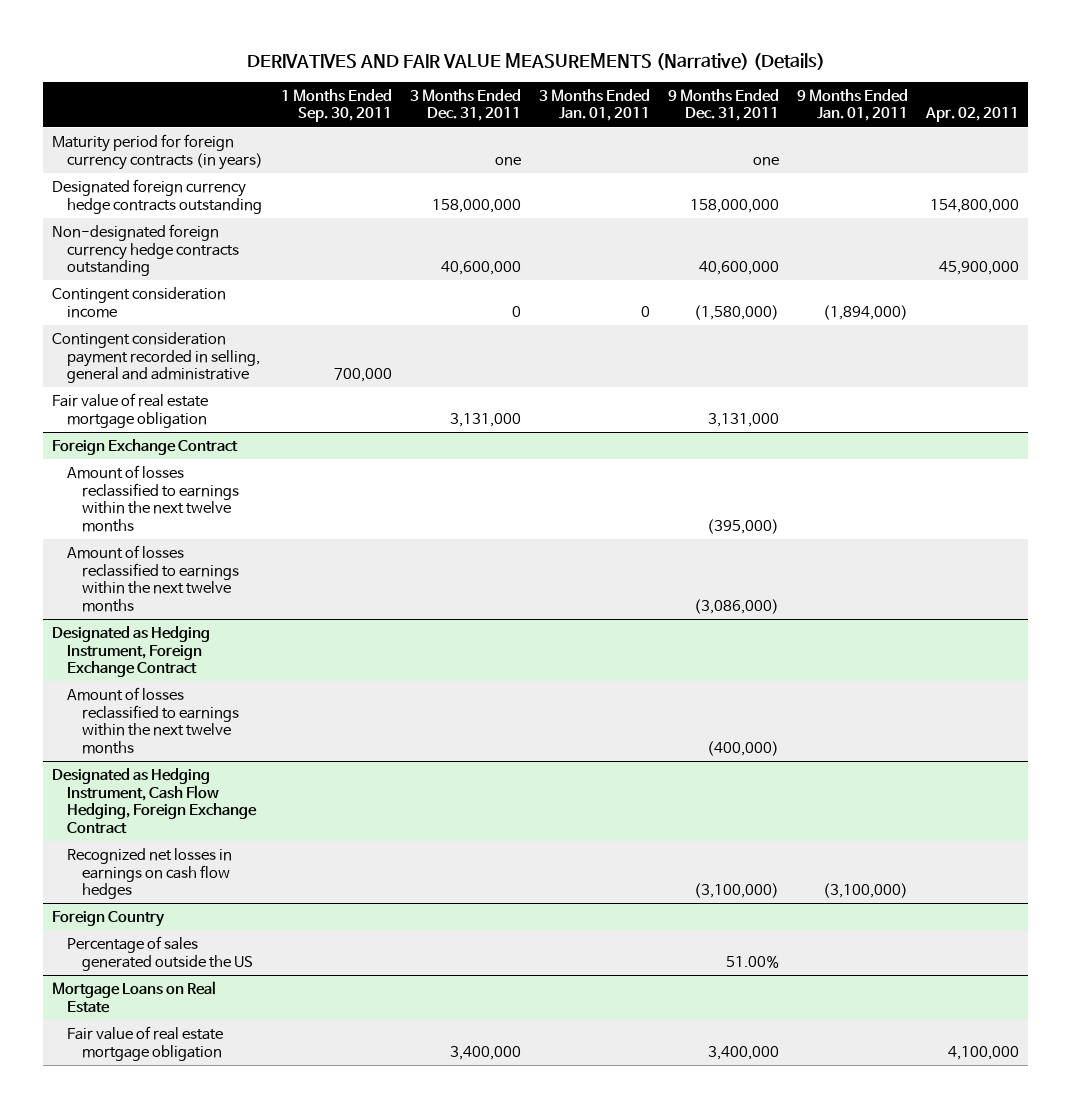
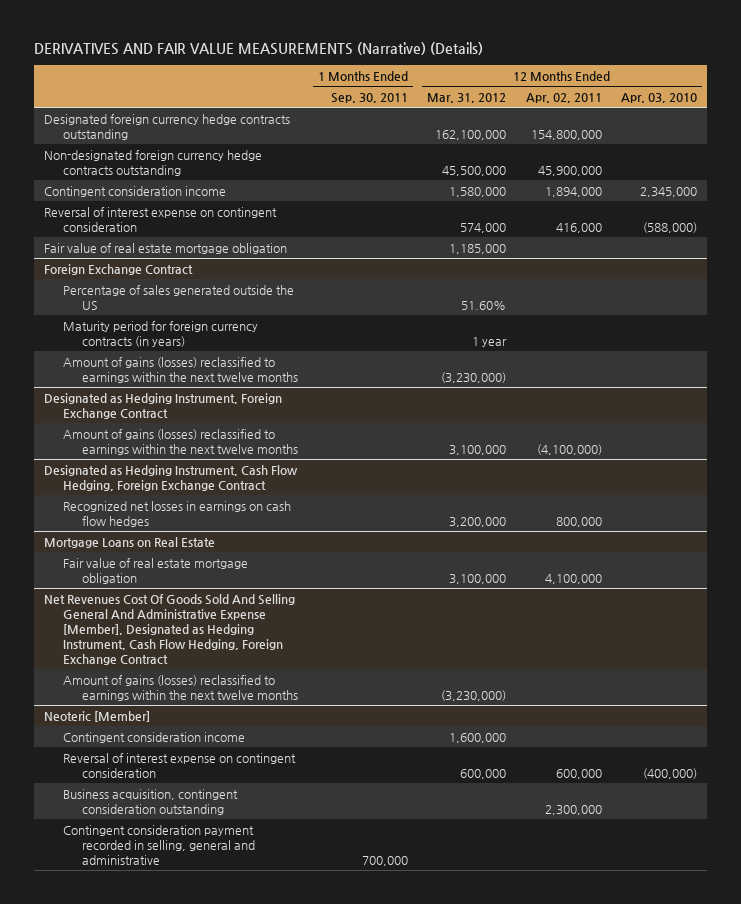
- | 1 Months Ended Sep. 30, 2011 | 3 Months Ended Dec. 31, 2011 | 3 Months Ended Jan. 01, 2011 | 9 Months Ended Dec. 31, 2011 | 9 Months Ended Jan. 01, 2011 | Apr. 02, 2011
+ | 1 Months Ended Sep. 30, 2011 | 12 Months Ended Mar. 31, 2012 | 12 Months Ended Apr. 02, 2011 | 12 Months Ended Apr. 03, 2010
- Maturity period for foreign currency contracts (in years) | | one | | one | |
- Contingent consideration payment recorded in selling, general and administrative | 700,000 | | | | |
+ Reversal of interest expense on contingent consideration | | 574,000 | 416,000 | (588,000)
@ Foreign Exchange Contract
- Amount of losses reclassified to earnings within the next twelve months | | | | (395,000) | |
- Amount of losses reclassified to earnings within the next twelve months | | | | (3,086,000) | |
+ Percentage of sales generated outside the US | | 51.60% | |
+ Maturity period for foreign currency contracts (in years) | | 1 year | |
+ Amount of gains (losses) reclassified to earnings within the next twelve months | | (3,230,000) | |
@ Designated as Hedging Instrument, Foreign Exchange Contract
- Amount of losses reclassified to earnings within the next twelve months | | | | (400,000) | |
+ Amount of gains (losses) reclassified to earnings within the next twelve months | | 3,100,000 | (4,100,000) |
- Foreign Country
- Percentage of sales generated outside the US | | | | 51.00% | |
+ Net Revenues Cost Of Goods Sold And Selling General And Administrative Expense [Member], Designated as Hedging Instrument, Cash Flow Hedging, Foreign Exchange Contract
+ Amount of gains (losses) reclassified to earnings within the next twelve months | | (3,230,000) | |
+ Neoteric [Member]
+ Contingent consideration income | | 1,600,000 | |
+ Reversal of interest expense on contingent consideration | | 600,000 | 600,000 | (400,000)
+ Business acquisition, contingent consideration outstanding | | | 2,300,000 |
+ Contingent consideration payment recorded in selling, general and administrative | 700,000 | | |

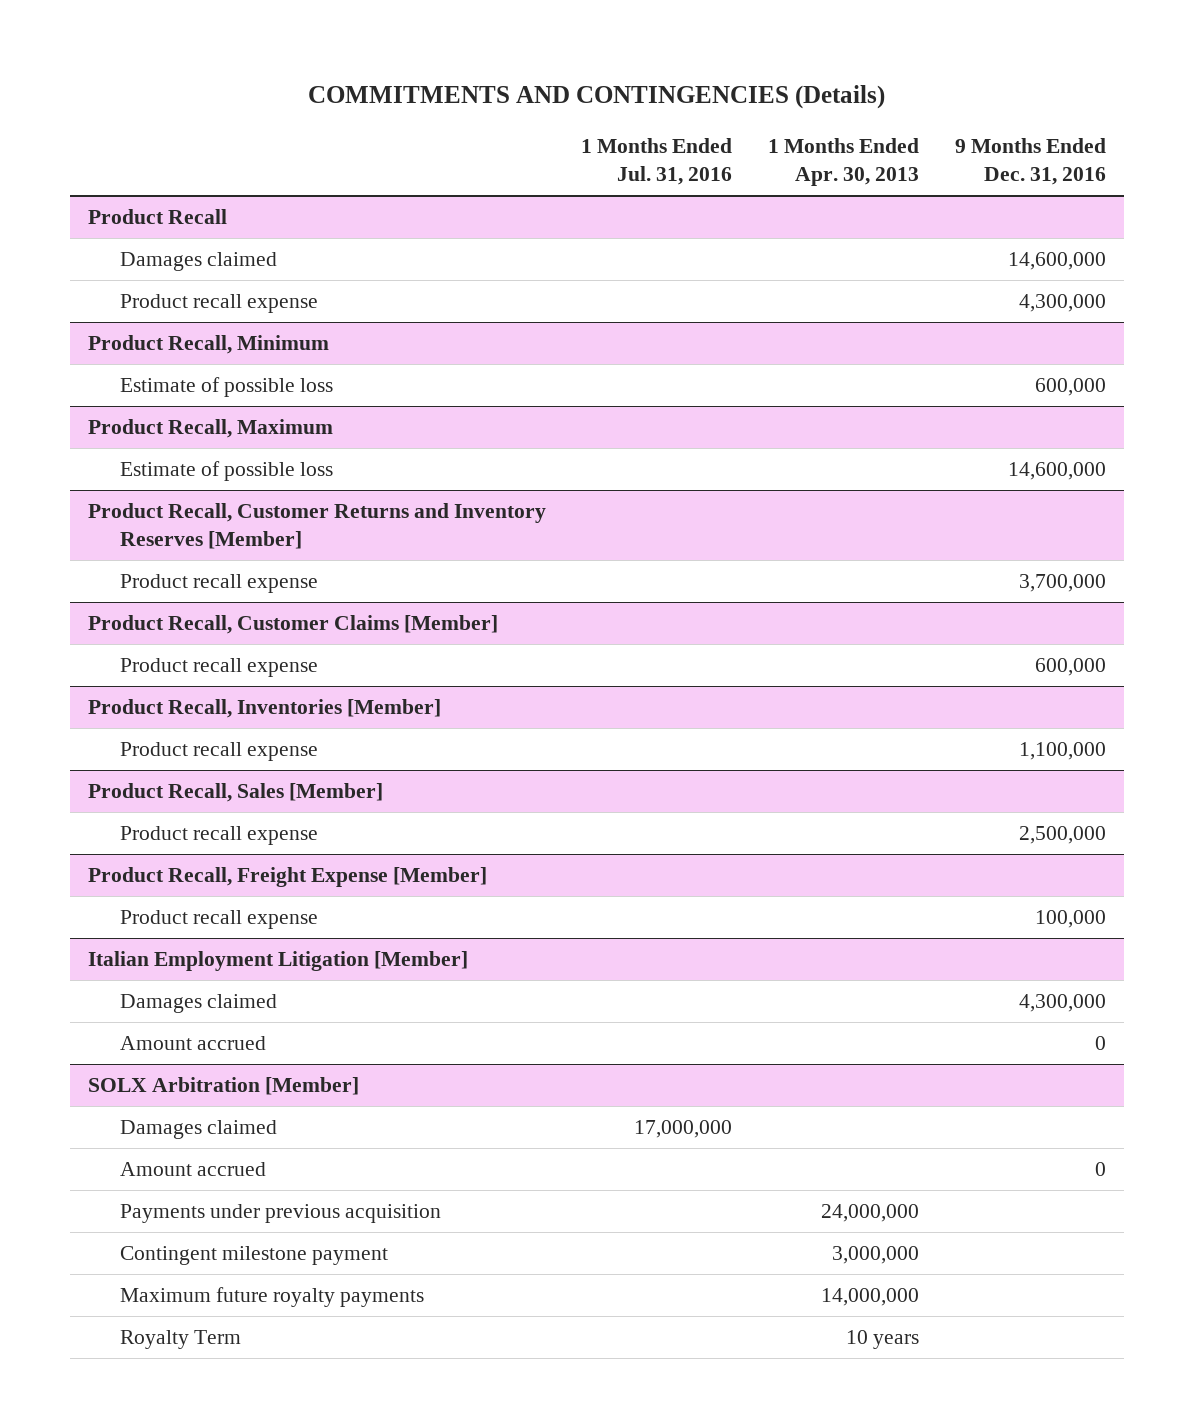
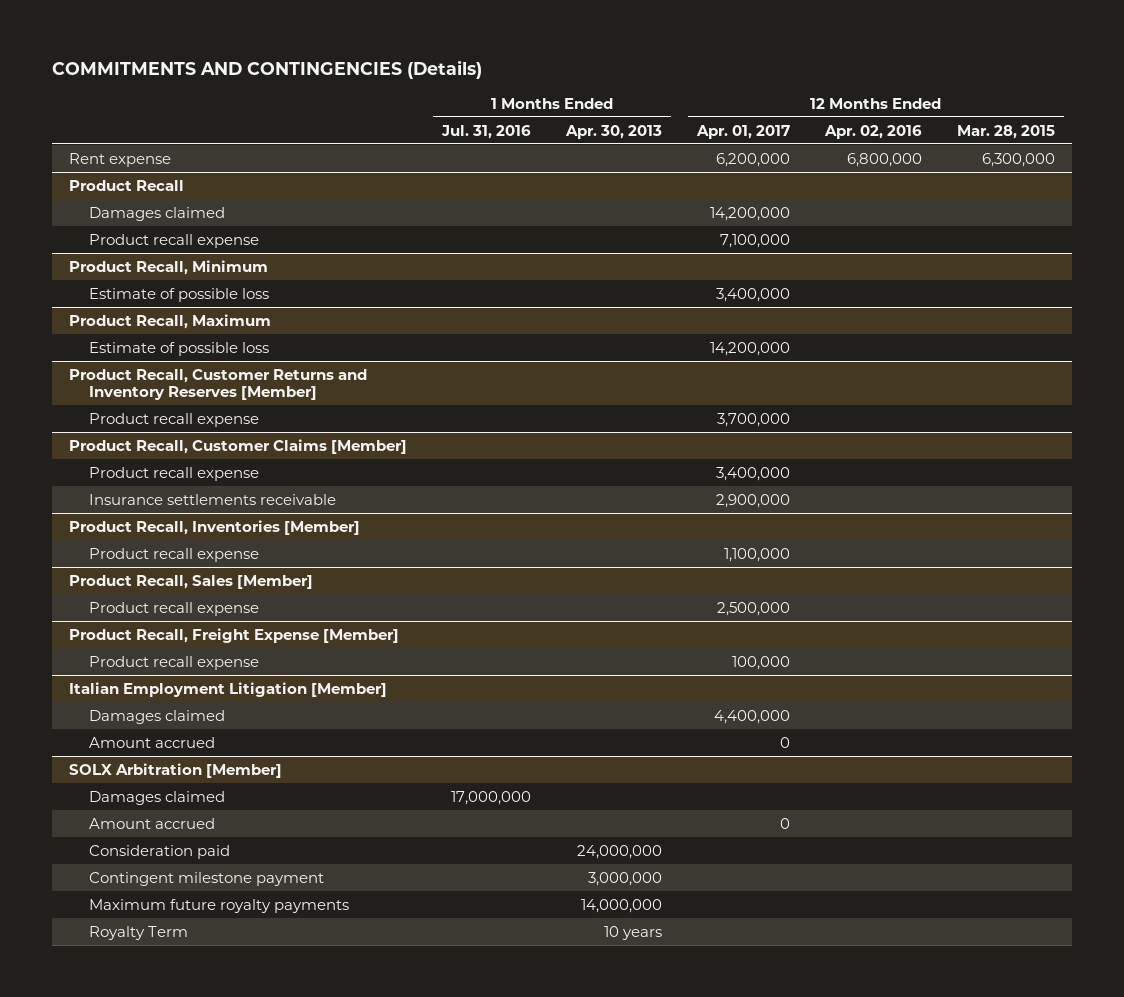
- | 1 Months Ended Jul. 31, 2016 | 1 Months Ended Apr. 30, 2013 | 9 Months Ended Dec. 31, 2016
+ | 1 Months Ended Jul. 31, 2016 | 1 Months Ended Apr. 30, 2013 | 12 Months Ended Apr. 01, 2017 | 12 Months Ended Apr. 02, 2016 | 12 Months Ended Mar. 28, 2015
+ Rent expense | | | 6,200,000 | 6,800,000 | 6,300,000
@ Product Recall, Customer Claims [Member]
+ Insurance settlements receivable | | | 2,900,000 | |
@ SOLX Arbitration [Member]
- Payments under previous acquisition | | 24,000,000 |
+ Consideration paid | | 24,000,000 | | |

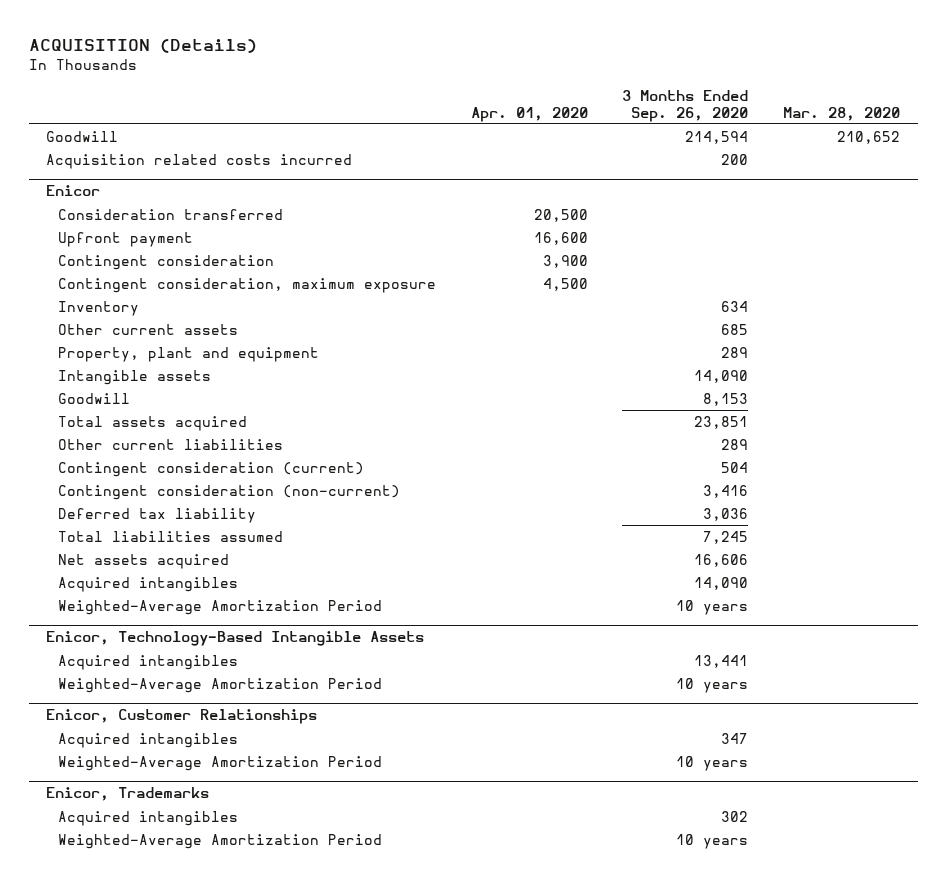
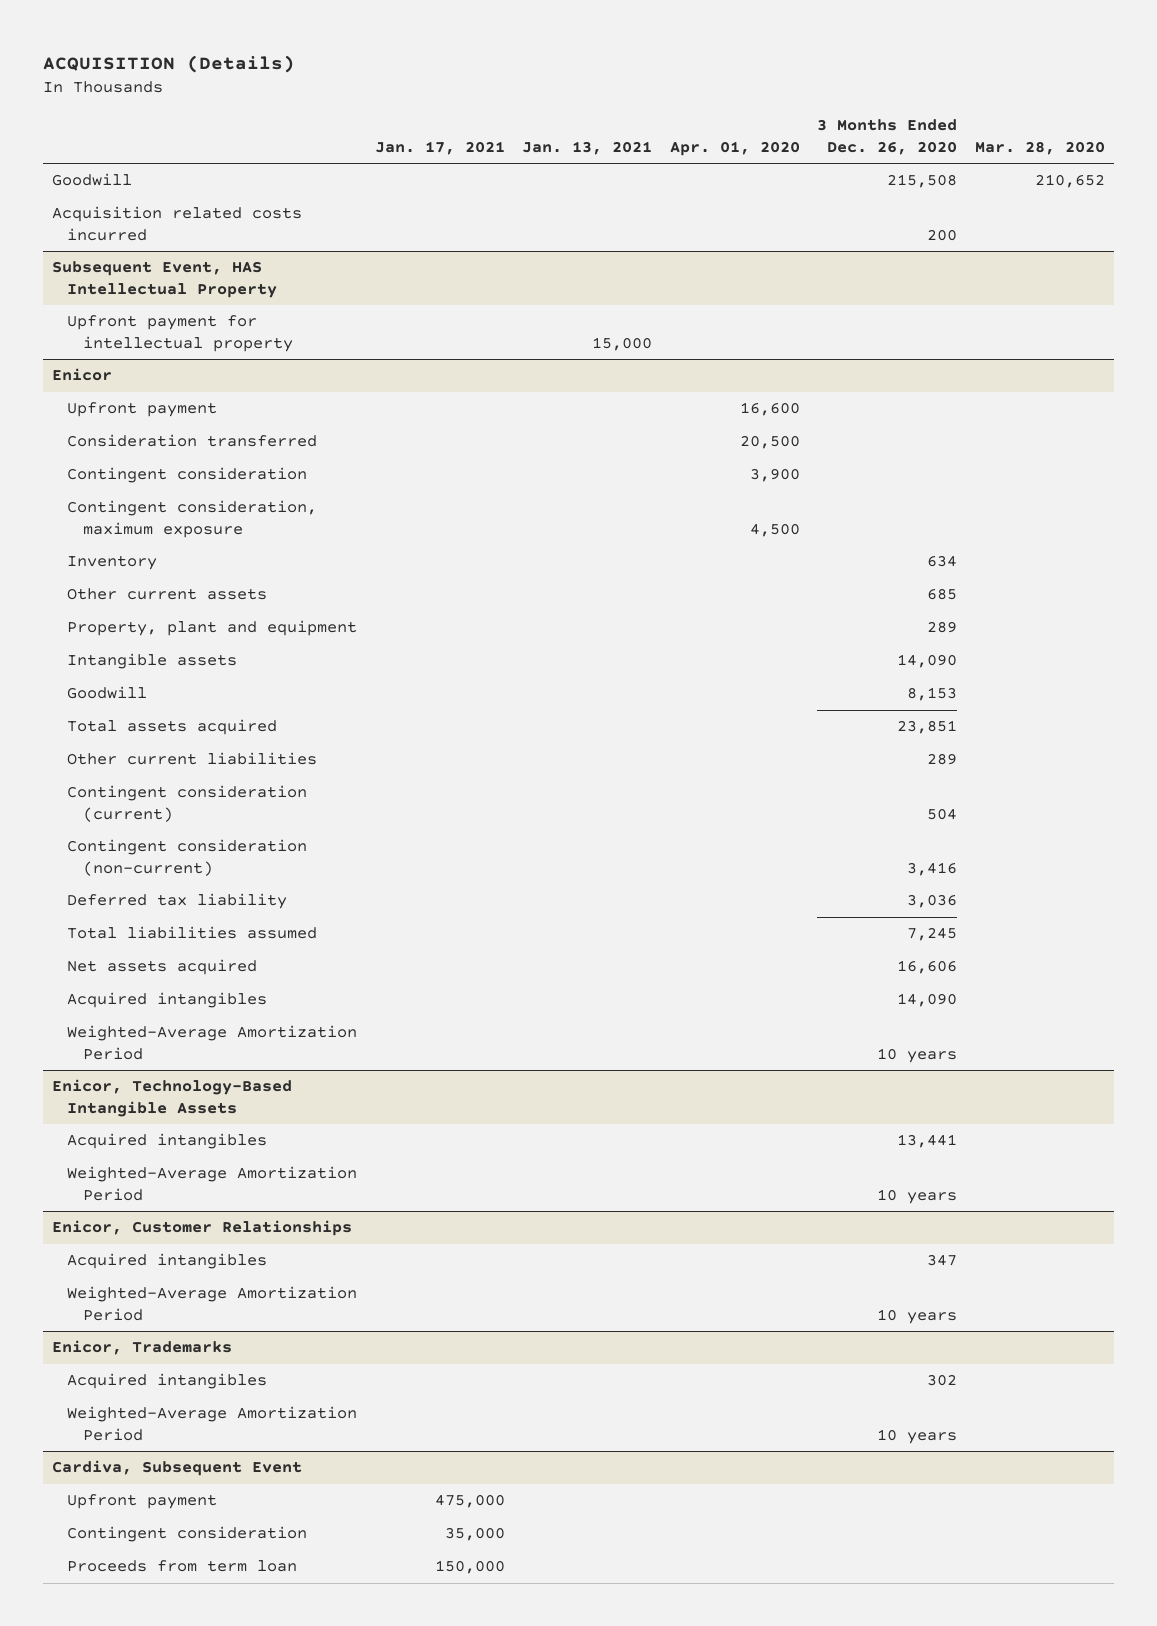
- | Apr. 01, 2020 | 3 Months Ended Sep. 26, 2020 | Mar. 28, 2020
+ | Jan. 17, 2021 | Jan. 13, 2021 | Apr. 01, 2020 | 3 Months Ended Dec. 26, 2020 | Mar. 28, 2020
+ Subsequent Event, HAS Intellectual Property
+ Upfront payment for intellectual property | | 15,000 | | |
@ Enicor
moved down: Consideration transferred | | | 20,500 | |
+ Cardiva, Subsequent Event
+ Upfront payment | 475,000 | | | |
+ Contingent consideration | 35,000 | | | |
+ Proceeds from term loan | 150,000 | | | |

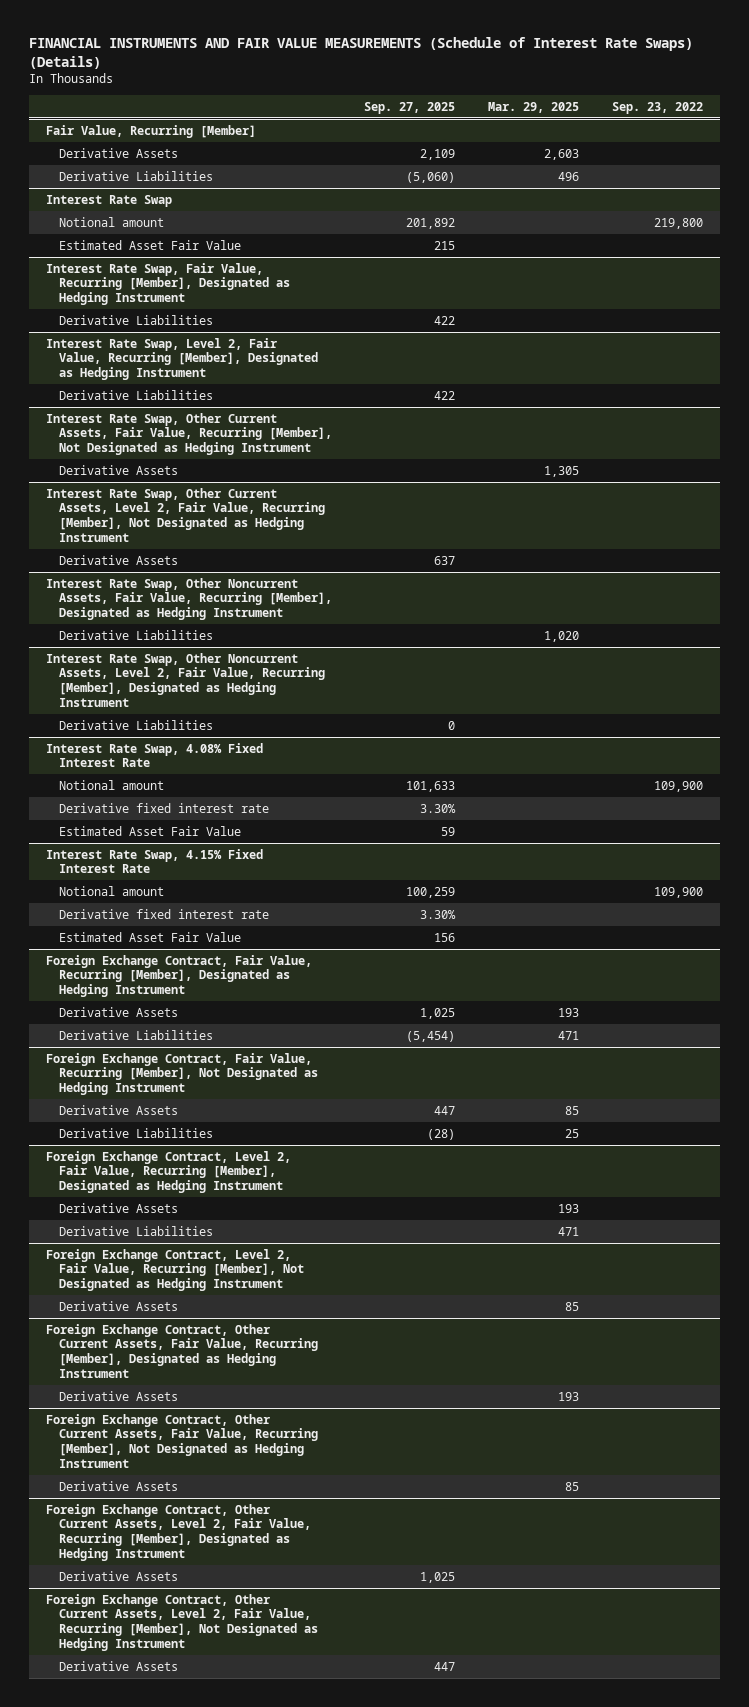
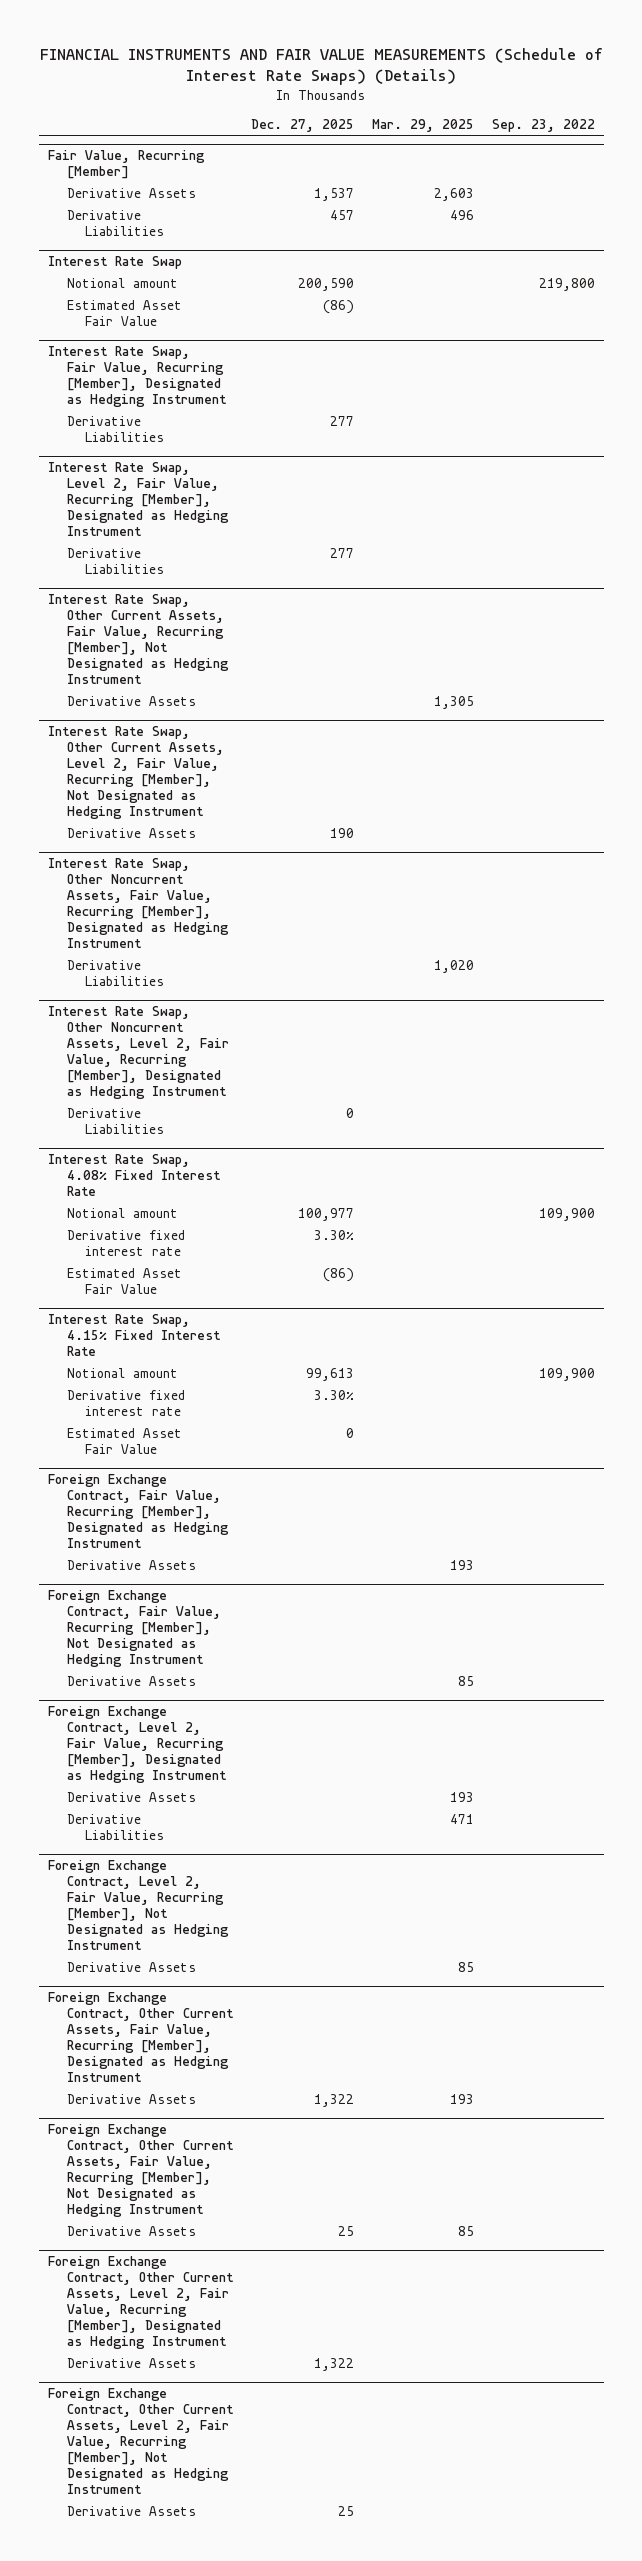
- | Sep. 27, 2025 | Mar. 29, 2025 | Sep. 23, 2022
+ | Dec. 27, 2025 | Mar. 29, 2025 | Sep. 23, 2022
@ Foreign Exchange Contract, Fair Value, Recurring [Member], Designated as Hedging Instrument
- Derivative Liabilities | (5,454) | 471 |
@ Foreign Exchange Contract, Fair Value, Recurring [Member], Not Designated as Hedging Instrument
- Derivative Liabilities | (28) | 25 |

